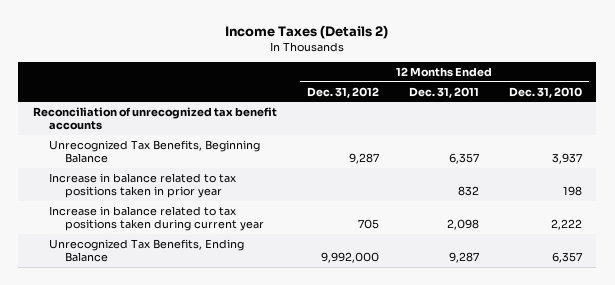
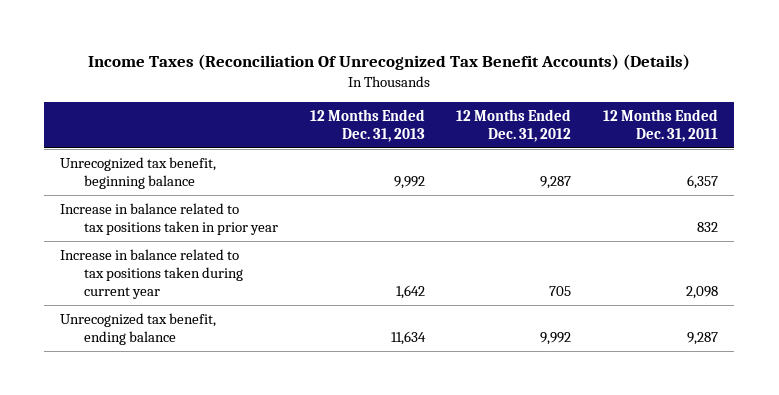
- Income Taxes (Details 2)
+ Income Taxes (Reconciliation Of Unrecognized Tax Benefit Accounts) (Details)
- | 12 Months Ended Dec. 31, 2012 | 12 Months Ended Dec. 31, 2011 | 12 Months Ended Dec. 31, 2010
+ | 12 Months Ended Dec. 31, 2013 | 12 Months Ended Dec. 31, 2012 | 12 Months Ended Dec. 31, 2011
- Reconciliation of unrecognized tax benefit accounts
- Unrecognized Tax Benefits, Beginning Balance | 9,287 | 6,357 | 3,937
+ Unrecognized tax benefit, beginning balance | 9,992 | 9,287 | 6,357
- Unrecognized Tax Benefits, Ending Balance | 9,992,000 | 9,287 | 6,357
+ Unrecognized tax benefit, ending balance | 11,634 | 9,992 | 9,287

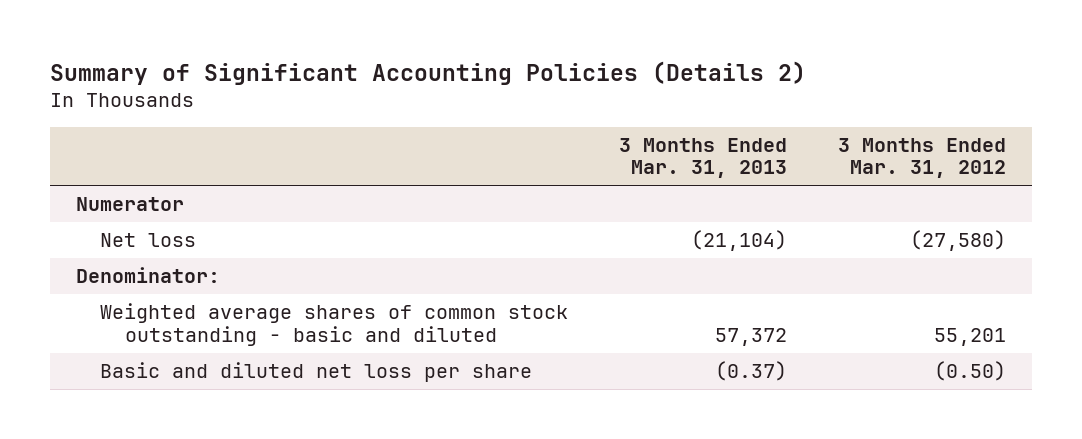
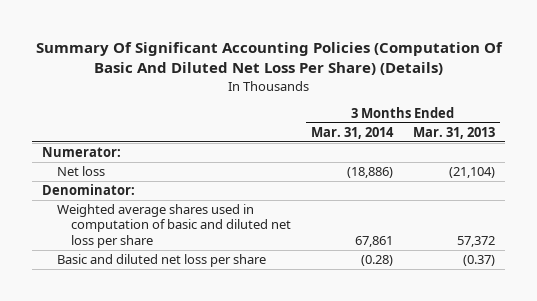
- Summary of Significant Accounting Policies (Details 2)
+ Summary Of Significant Accounting Policies (Computation Of Basic And Diluted Net Loss Per Share) (Details)
- | 3 Months Ended Mar. 31, 2013 | 3 Months Ended Mar. 31, 2012
+ | 3 Months Ended Mar. 31, 2014 | 3 Months Ended Mar. 31, 2013
- Numerator
+ Numerator:
- Weighted average shares of common stock outstanding - basic and diluted | 57,372 | 55,201
+ Weighted average shares used in computation of basic and diluted net loss per share | 67,861 | 57,372

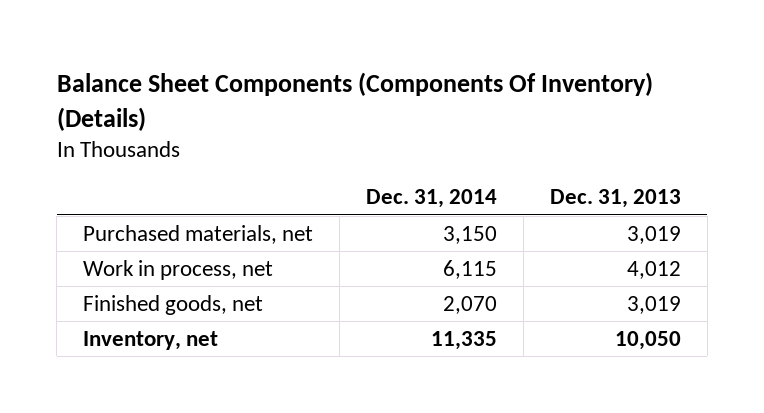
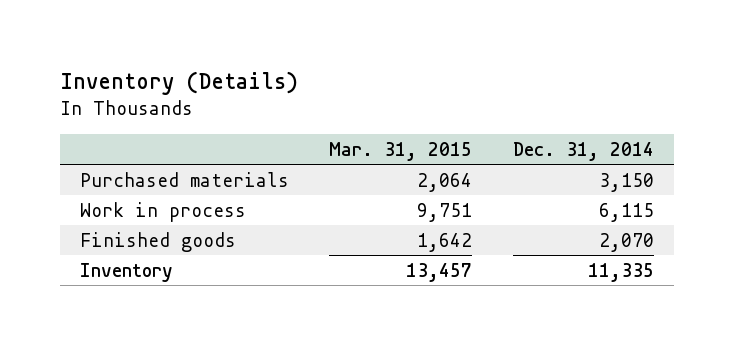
- Balance Sheet Components (Components Of Inventory) (Details)
+ Inventory (Details)
- | Dec. 31, 2014 | Dec. 31, 2013
+ | Mar. 31, 2015 | Dec. 31, 2014
- Purchased materials, net | 3,150 | 3,019
- Work in process, net | 6,115 | 4,012
- Finished goods, net | 2,070 | 3,019
- Inventory, net | 11,335 | 10,050
+ Purchased materials | 2,064 | 3,150
+ Work in process | 9,751 | 6,115
+ Finished goods | 1,642 | 2,070
+ Inventory | 13,457 | 11,335

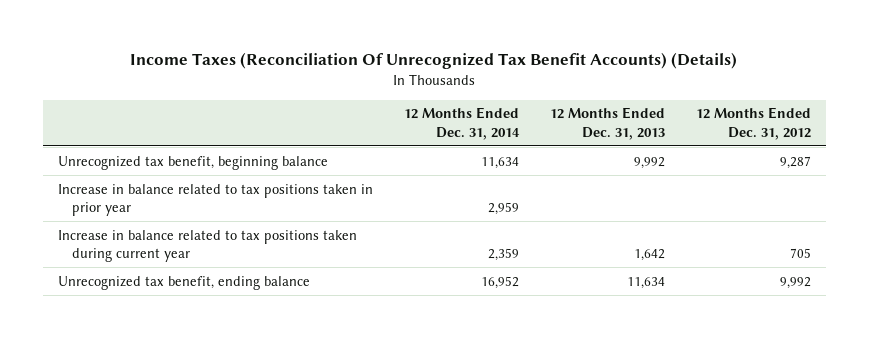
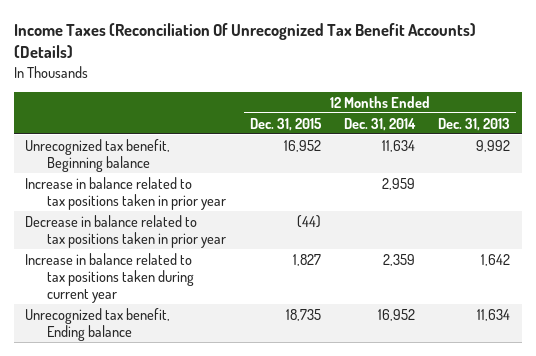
- | 12 Months Ended Dec. 31, 2014 | 12 Months Ended Dec. 31, 2013 | 12 Months Ended Dec. 31, 2012
+ | 12 Months Ended Dec. 31, 2015 | 12 Months Ended Dec. 31, 2014 | 12 Months Ended Dec. 31, 2013
- Unrecognized tax benefit, beginning balance | 11,634 | 9,992 | 9,287
+ Unrecognized tax benefit, Beginning balance | 16,952 | 11,634 | 9,992
+ Decrease in balance related to tax positions taken in prior year | (44) | |
- Unrecognized tax benefit, ending balance | 16,952 | 11,634 | 9,992
+ Unrecognized tax benefit, Ending balance | 18,735 | 16,952 | 11,634

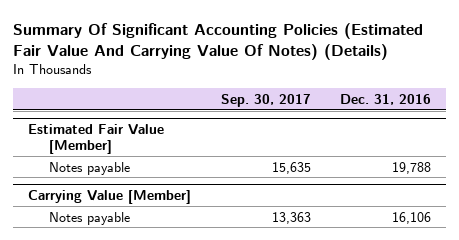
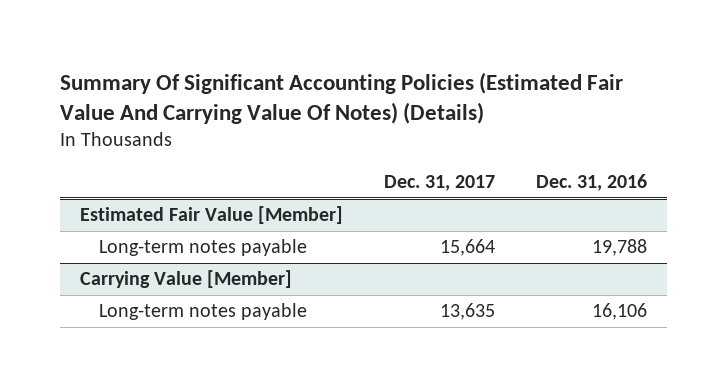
- | Sep. 30, 2017 | Dec. 31, 2016
+ | Dec. 31, 2017 | Dec. 31, 2016
@ Estimated Fair Value [Member]
- Notes payable | 15,635 | 19,788
+ Long-term notes payable | 15,664 | 19,788
@ Carrying Value [Member]
- Notes payable | 13,363 | 16,106
+ Long-term notes payable | 13,635 | 16,106

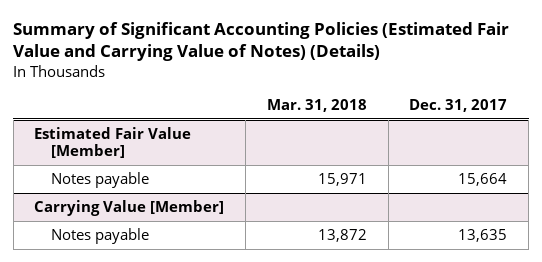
- Summary Of Significant Accounting Policies (Estimated Fair Value And Carrying Value Of Notes) (Details)
+ Summary of Significant Accounting Policies (Estimated Fair Value and Carrying Value of Notes) (Details)
- | Dec. 31, 2017 | Dec. 31, 2016
+ | Mar. 31, 2018 | Dec. 31, 2017
@ Estimated Fair Value [Member]
- Long-term notes payable | 15,664 | 19,788
+ Notes payable | 15,971 | 15,664
@ Carrying Value [Member]
- Long-term notes payable | 13,635 | 16,106
+ Notes payable | 13,872 | 13,635

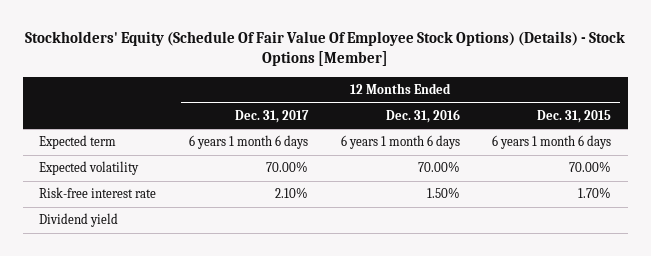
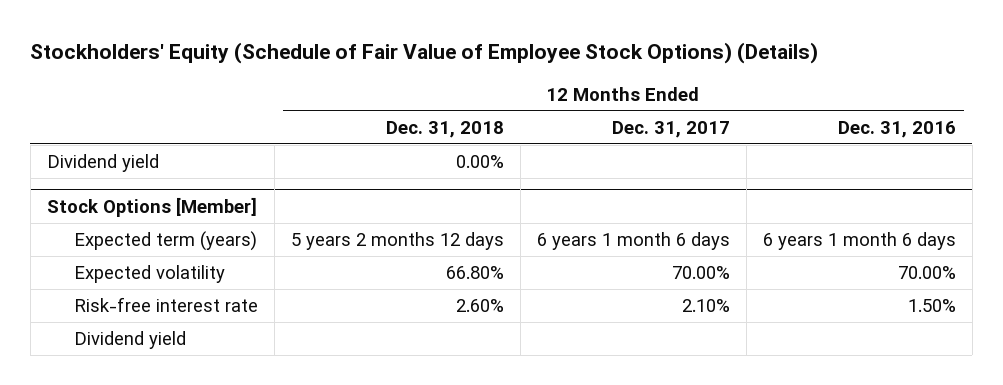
- Stockholders' Equity (Schedule Of Fair Value Of Employee Stock Options) (Details) - Stock Options [Member]
+ Stockholders' Equity (Schedule of Fair Value of Employee Stock Options) (Details)
- | 12 Months Ended Dec. 31, 2017 | 12 Months Ended Dec. 31, 2016 | 12 Months Ended Dec. 31, 2015
+ | 12 Months Ended Dec. 31, 2018 | 12 Months Ended Dec. 31, 2017 | 12 Months Ended Dec. 31, 2016
- Expected term | 6 years 1 month 6 days | 6 years 1 month 6 days | 6 years 1 month 6 days
+ Dividend yield | 0.00% | |
+ Stock Options [Member]
+ Expected term (years) | 5 years 2 months 12 days | 6 years 1 month 6 days | 6 years 1 month 6 days

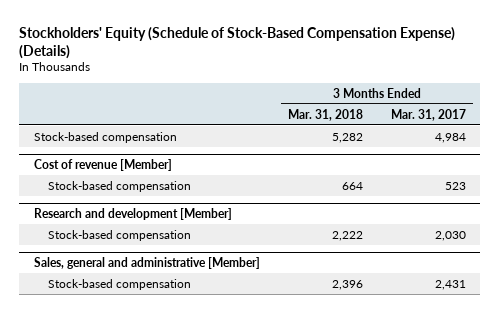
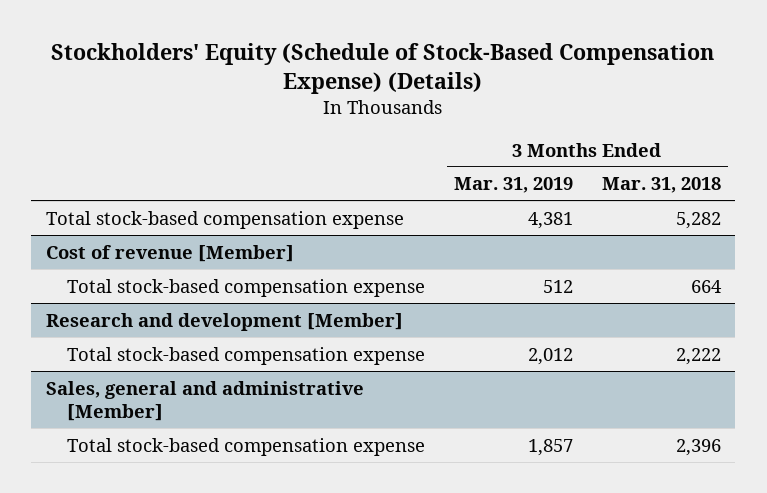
- | 3 Months Ended Mar. 31, 2018 | 3 Months Ended Mar. 31, 2017
+ | 3 Months Ended Mar. 31, 2019 | 3 Months Ended Mar. 31, 2018
- Stock-based compensation | 5,282 | 4,984
+ Total stock-based compensation expense | 4,381 | 5,282
@ Cost of revenue [Member]
- Stock-based compensation | 664 | 523
+ Total stock-based compensation expense | 512 | 664
@ Research and development [Member]
- Stock-based compensation | 2,222 | 2,030
+ Total stock-based compensation expense | 2,012 | 2,222
@ Sales, general and administrative [Member]
- Stock-based compensation | 2,396 | 2,431
+ Total stock-based compensation expense | 1,857 | 2,396

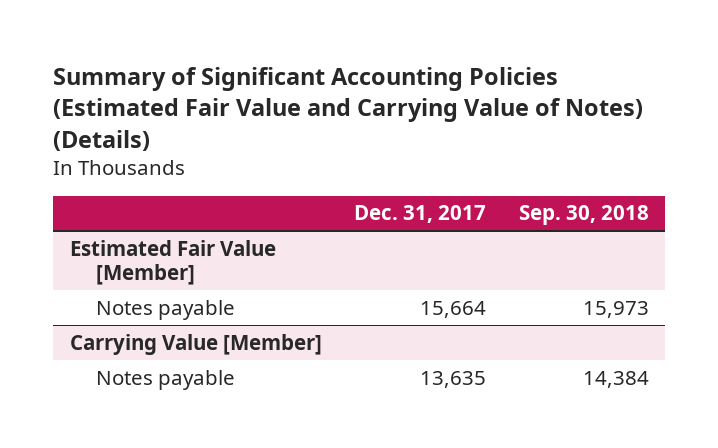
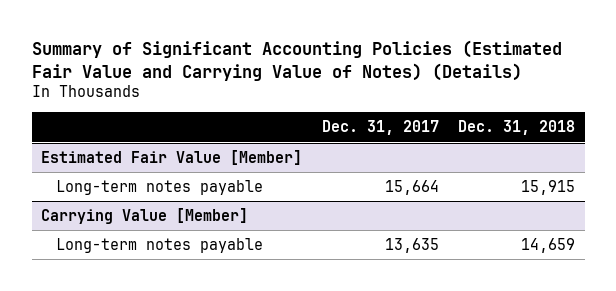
- | Dec. 31, 2017 | Sep. 30, 2018
+ | Dec. 31, 2017 | Dec. 31, 2018
@ Estimated Fair Value [Member]
- Notes payable | 15,664 | 15,973
+ Long-term notes payable | 15,664 | 15,915
@ Carrying Value [Member]
- Notes payable | 13,635 | 14,384
+ Long-term notes payable | 13,635 | 14,659

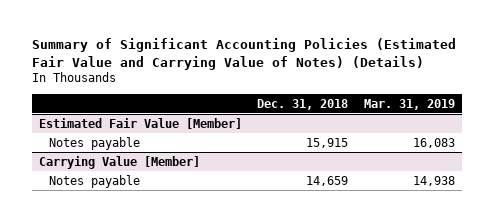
- | Dec. 31, 2017 | Dec. 31, 2018
+ | Dec. 31, 2018 | Mar. 31, 2019
@ Estimated Fair Value [Member]
- Long-term notes payable | 15,664 | 15,915
+ Notes payable | 15,915 | 16,083
@ Carrying Value [Member]
- Long-term notes payable | 13,635 | 14,659
+ Notes payable | 14,659 | 14,938

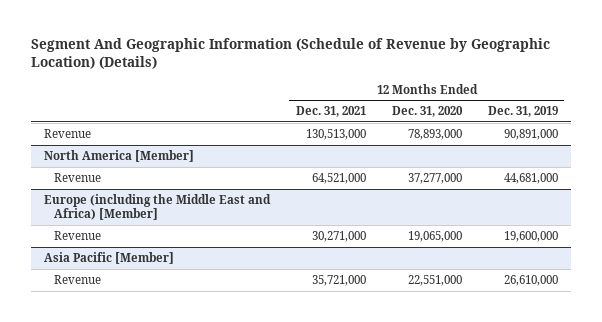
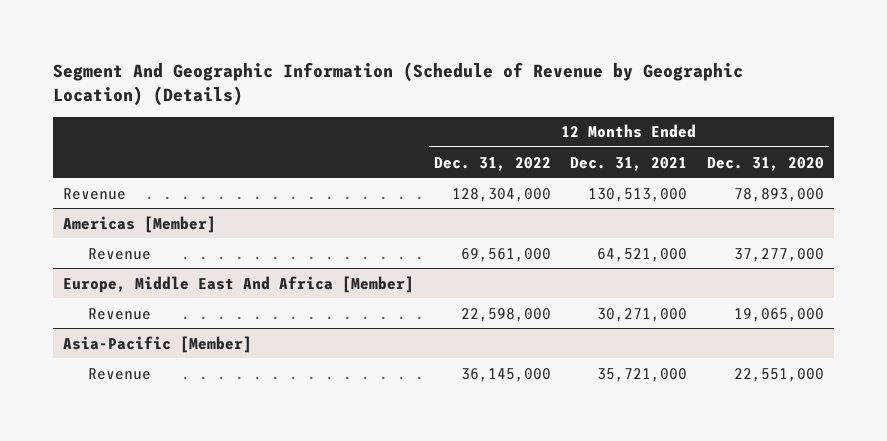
- | 12 Months Ended Dec. 31, 2021 | 12 Months Ended Dec. 31, 2020 | 12 Months Ended Dec. 31, 2019
+ | 12 Months Ended Dec. 31, 2022 | 12 Months Ended Dec. 31, 2021 | 12 Months Ended Dec. 31, 2020
- North America [Member]
+ Americas [Member]
- Europe (including the Middle East and Africa) [Member]
+ Europe, Middle East And Africa [Member]
- Asia Pacific [Member]
+ Asia-Pacific [Member]

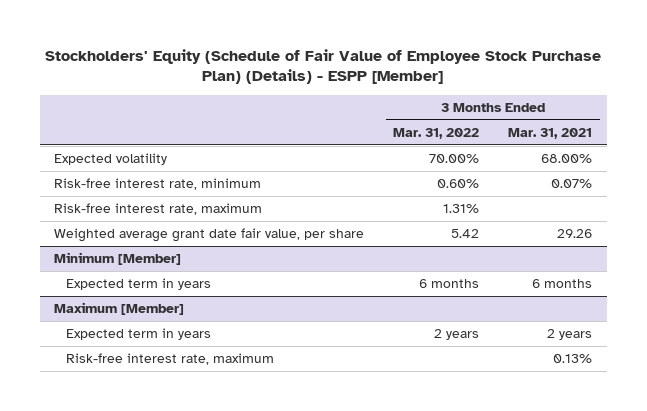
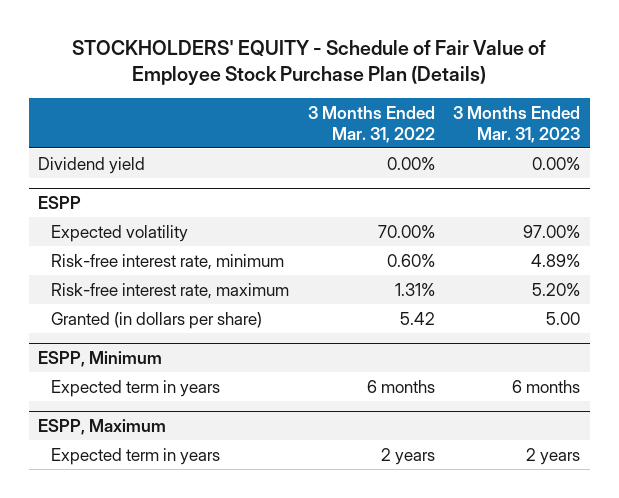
- Stockholders' Equity (Schedule of Fair Value of Employee Stock Purchase Plan) (Details) - ESPP [Member]
+ STOCKHOLDERS' EQUITY - Schedule of Fair Value of Employee Stock Purchase Plan (Details)
- | 3 Months Ended Mar. 31, 2022 | 3 Months Ended Mar. 31, 2021
+ | 3 Months Ended Mar. 31, 2022 | 3 Months Ended Mar. 31, 2023
+ Dividend yield | 0.00% | 0.00%
+ ESPP
- Weighted average grant date fair value, per share | 5.42 | 29.26
- Minimum [Member]
+ Granted (in dollars per share) | 5.42 | 5.00
+ ESPP, Minimum
- Maximum [Member]
+ ESPP, Maximum
- Risk-free interest rate, maximum | | 0.13%

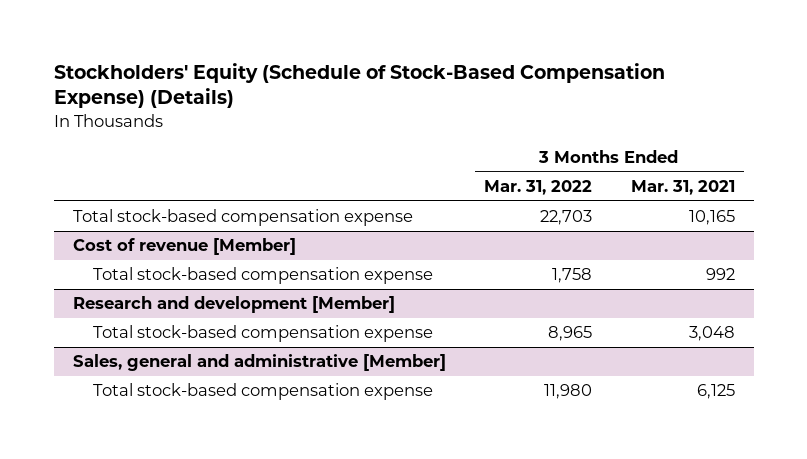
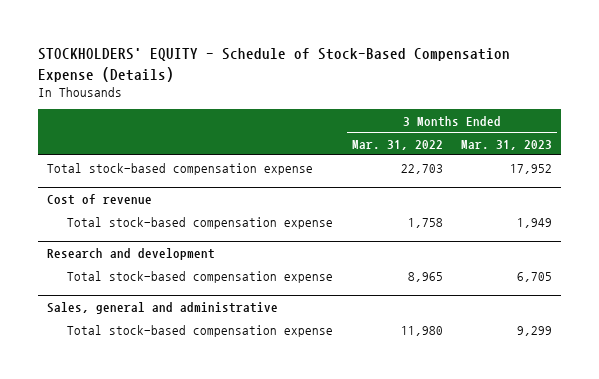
- Stockholders' Equity (Schedule of Stock-Based Compensation Expense) (Details)
+ STOCKHOLDERS' EQUITY - Schedule of Stock-Based Compensation Expense (Details)
- | 3 Months Ended Mar. 31, 2022 | 3 Months Ended Mar. 31, 2021
+ | 3 Months Ended Mar. 31, 2022 | 3 Months Ended Mar. 31, 2023
- Cost of revenue [Member]
+ Cost of revenue
- Research and development [Member]
+ Research and development
- Sales, general and administrative [Member]
+ Sales, general and administrative

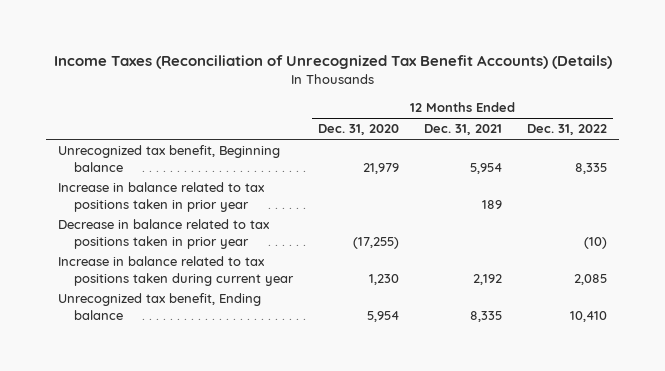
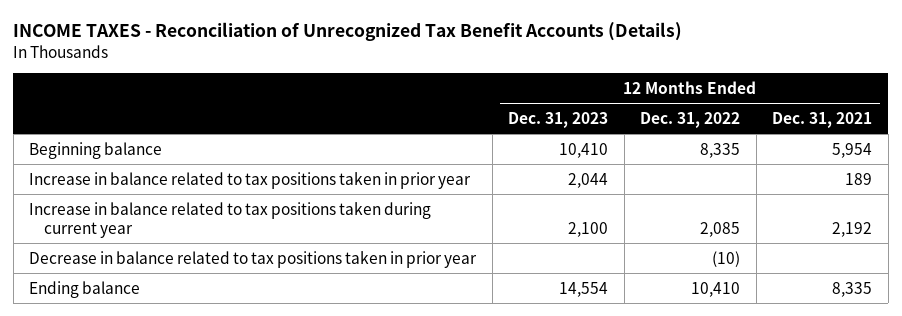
- Income Taxes (Reconciliation of Unrecognized Tax Benefit Accounts) (Details)
+ INCOME TAXES - Reconciliation of Unrecognized Tax Benefit Accounts (Details)
- | 12 Months Ended Dec. 31, 2020 | 12 Months Ended Dec. 31, 2021 | 12 Months Ended Dec. 31, 2022
+ | 12 Months Ended Dec. 31, 2023 | 12 Months Ended Dec. 31, 2022 | 12 Months Ended Dec. 31, 2021
- Unrecognized tax benefit, Beginning balance | 21,979 | 5,954 | 8,335
+ Beginning balance | 10,410 | 8,335 | 5,954
- Unrecognized tax benefit, Ending balance | 5,954 | 8,335 | 10,410
moved down: Decrease in balance related to tax positions taken in prior year | | (10) |
+ Ending balance | 14,554 | 10,410 | 8,335

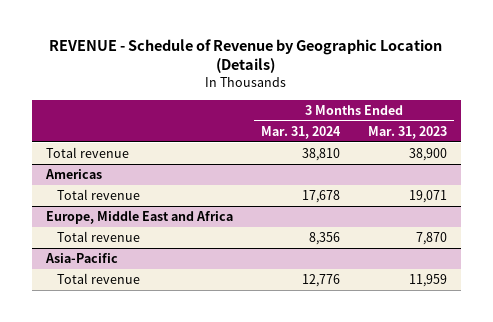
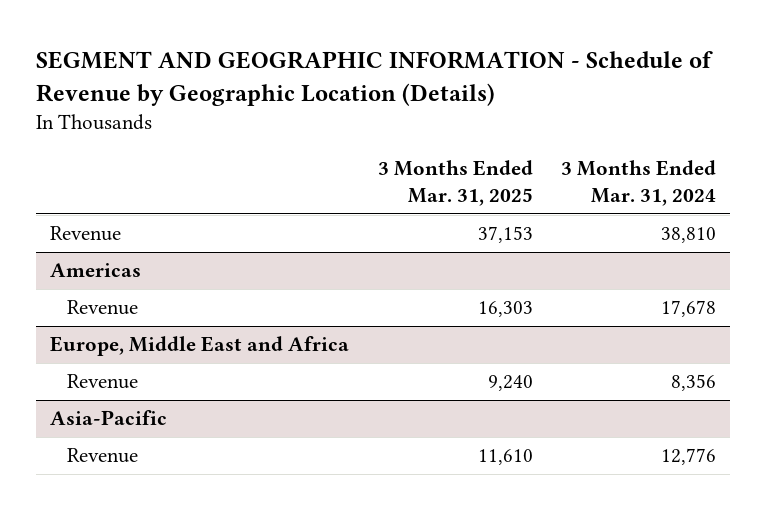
- REVENUE - Schedule of Revenue by Geographic Location (Details)
+ SEGMENT AND GEOGRAPHIC INFORMATION - Schedule of Revenue by Geographic Location (Details)
- | 3 Months Ended Mar. 31, 2024 | 3 Months Ended Mar. 31, 2023
+ | 3 Months Ended Mar. 31, 2025 | 3 Months Ended Mar. 31, 2024
- Total revenue | 38,810 | 38,900
+ Revenue | 37,153 | 38,810
@ Americas
- Total revenue | 17,678 | 19,071
+ Revenue | 16,303 | 17,678
@ Europe, Middle East and Africa
- Total revenue | 8,356 | 7,870
+ Revenue | 9,240 | 8,356
@ Asia-Pacific
- Total revenue | 12,776 | 11,959
+ Revenue | 11,610 | 12,776

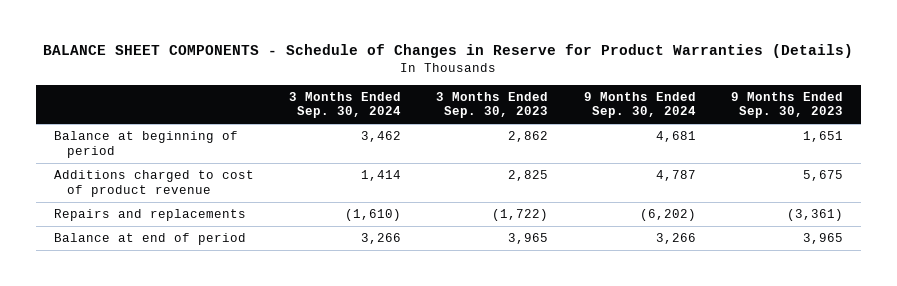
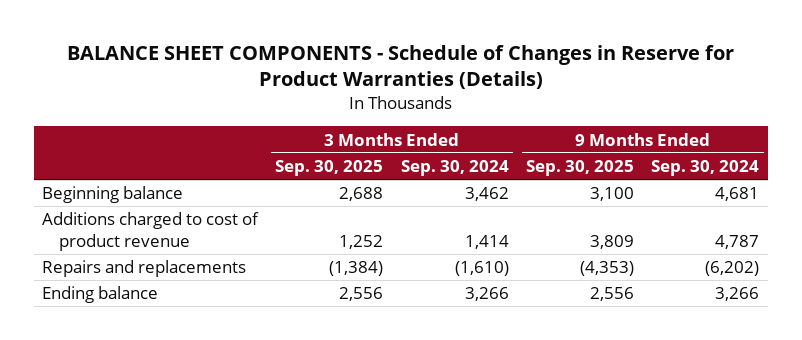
- | 3 Months Ended Sep. 30, 2024 | 3 Months Ended Sep. 30, 2023 | 9 Months Ended Sep. 30, 2024 | 9 Months Ended Sep. 30, 2023
+ | 3 Months Ended Sep. 30, 2025 | 3 Months Ended Sep. 30, 2024 | 9 Months Ended Sep. 30, 2025 | 9 Months Ended Sep. 30, 2024
- Balance at beginning of period | 3,462 | 2,862 | 4,681 | 1,651
+ Beginning balance | 2,688 | 3,462 | 3,100 | 4,681
- Balance at end of period | 3,266 | 3,965 | 3,266 | 3,965
+ Ending balance | 2,556 | 3,266 | 2,556 | 3,266

